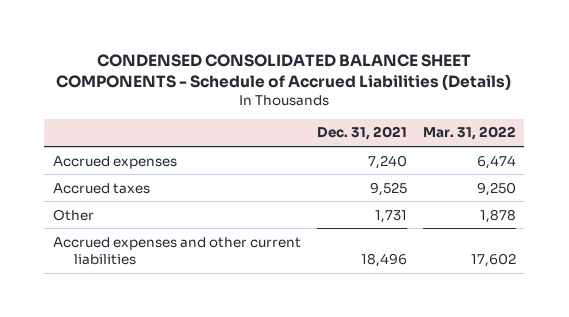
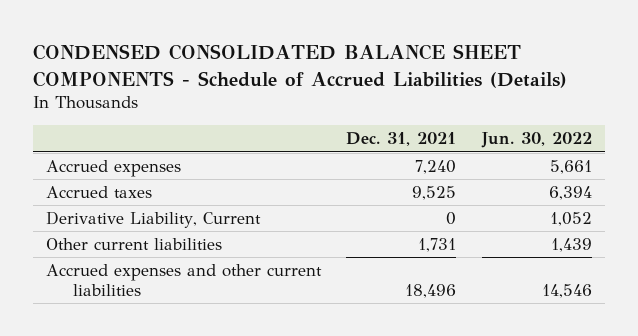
- | Dec. 31, 2021 | Mar. 31, 2022
+ | Dec. 31, 2021 | Jun. 30, 2022
- Other | 1,731 | 1,878
+ Derivative Liability, Current | 0 | 1,052
+ Other current liabilities | 1,731 | 1,439

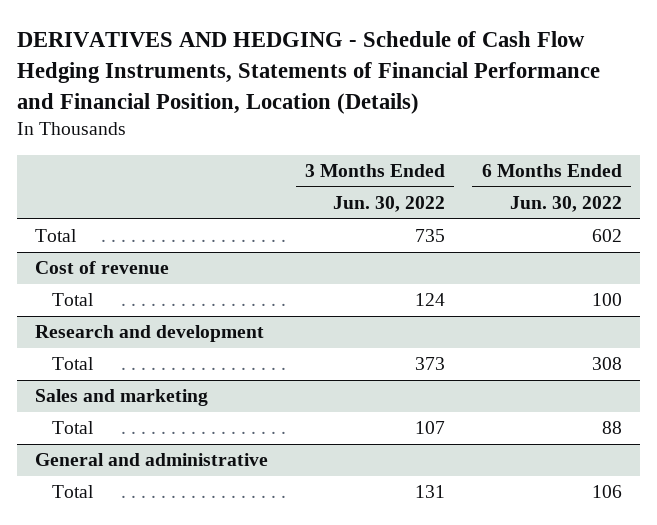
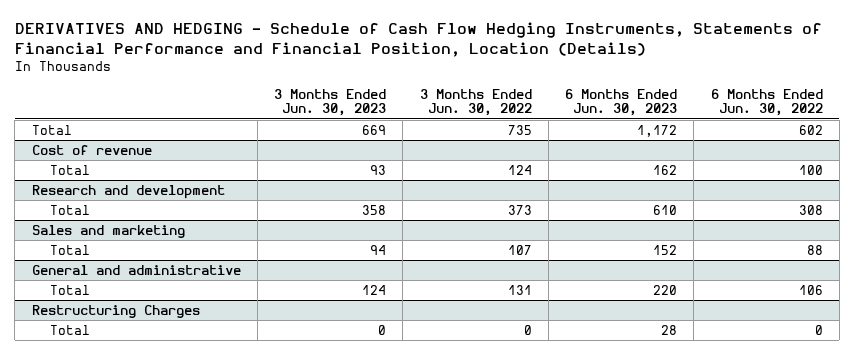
- | 3 Months Ended Jun. 30, 2022 | 6 Months Ended Jun. 30, 2022
+ | 3 Months Ended Jun. 30, 2023 | 3 Months Ended Jun. 30, 2022 | 6 Months Ended Jun. 30, 2023 | 6 Months Ended Jun. 30, 2022
+ Restructuring Charges
+ Total | 0 | 0 | 28 | 0

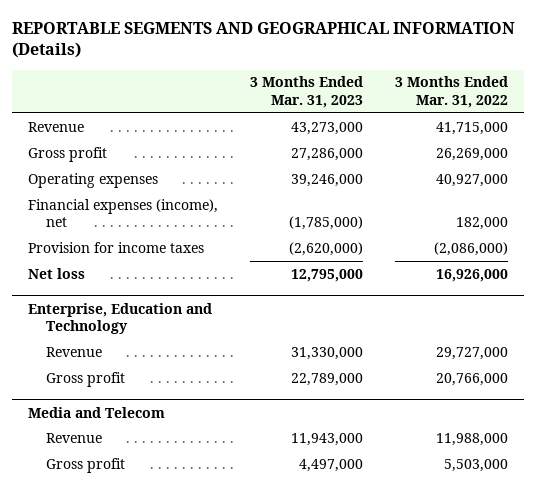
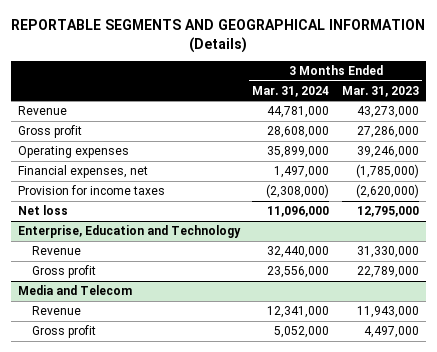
- | 3 Months Ended Mar. 31, 2023 | 3 Months Ended Mar. 31, 2022
+ | 3 Months Ended Mar. 31, 2024 | 3 Months Ended Mar. 31, 2023
- Financial expenses (income), net | (1,785,000) | 182,000
+ Financial expenses, net | 1,497,000 | (1,785,000)

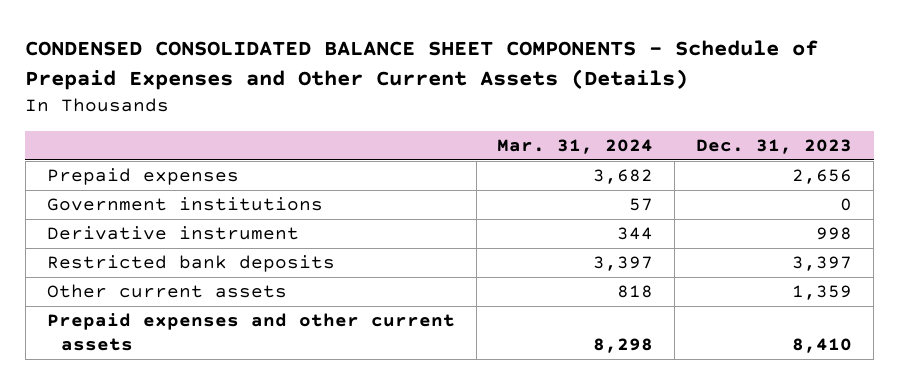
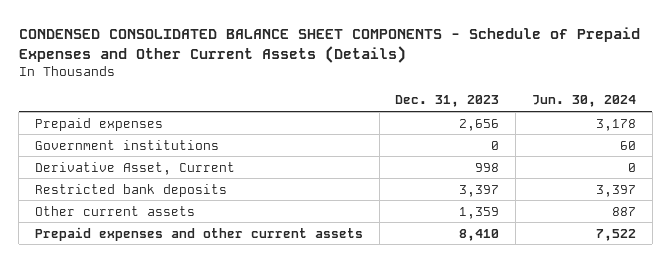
- | Mar. 31, 2024 | Dec. 31, 2023
+ | Dec. 31, 2023 | Jun. 30, 2024
- Derivative instrument | 344 | 998
+ Derivative Asset, Current | 998 | 0

